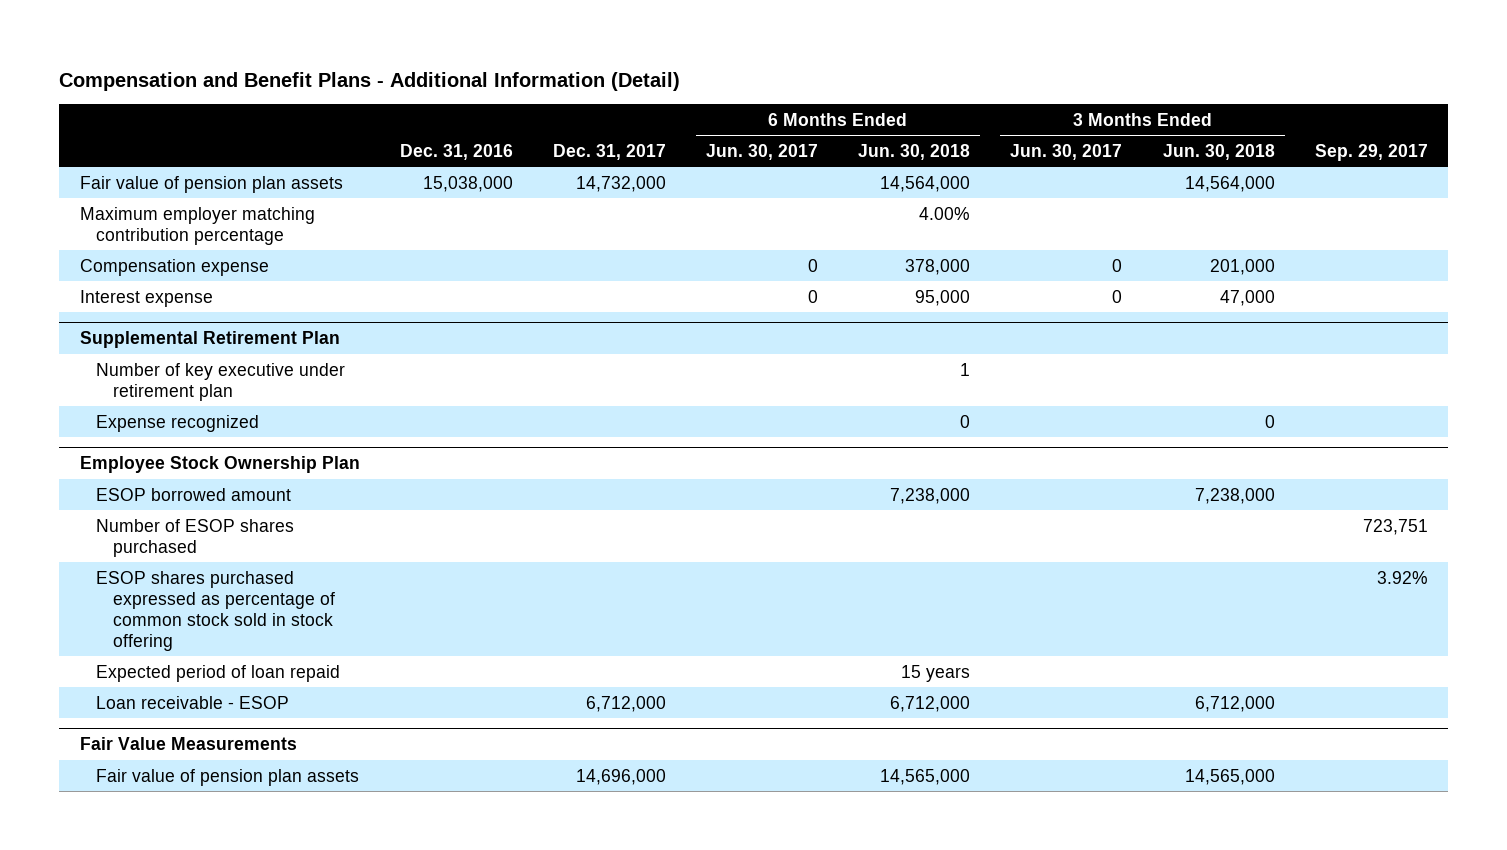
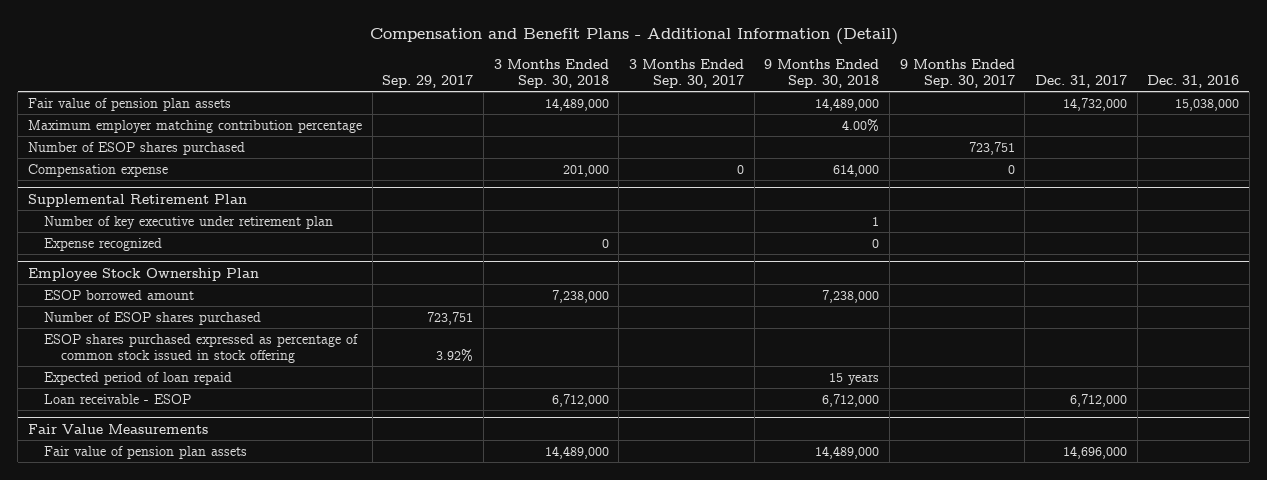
- | Dec. 31, 2016 | Dec. 31, 2017 | 6 Months Ended Jun. 30, 2017 | 6 Months Ended Jun. 30, 2018 | 3 Months Ended Jun. 30, 2017 | 3 Months Ended Jun. 30, 2018 | Sep. 29, 2017
+ | Sep. 29, 2017 | 3 Months Ended Sep. 30, 2018 | 3 Months Ended Sep. 30, 2017 | 9 Months Ended Sep. 30, 2018 | 9 Months Ended Sep. 30, 2017 | Dec. 31, 2017 | Dec. 31, 2016
+ Number of ESOP shares purchased | | | | | 723,751 | |
- Interest expense | | | 0 | 95,000 | 0 | 47,000 |
@ Employee Stock Ownership Plan
- ESOP shares purchased expressed as percentage of common stock sold in stock offering | | | | | | | 3.92%
+ ESOP shares purchased expressed as percentage of common stock issued in stock offering | 3.92% | | | | | |

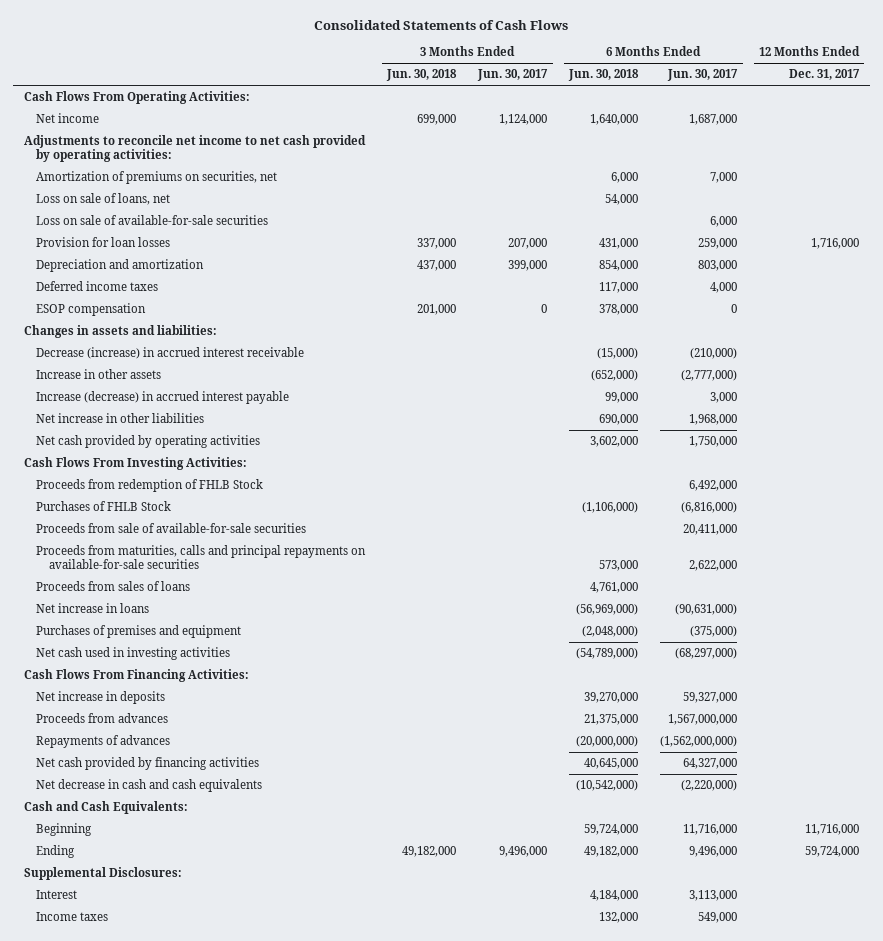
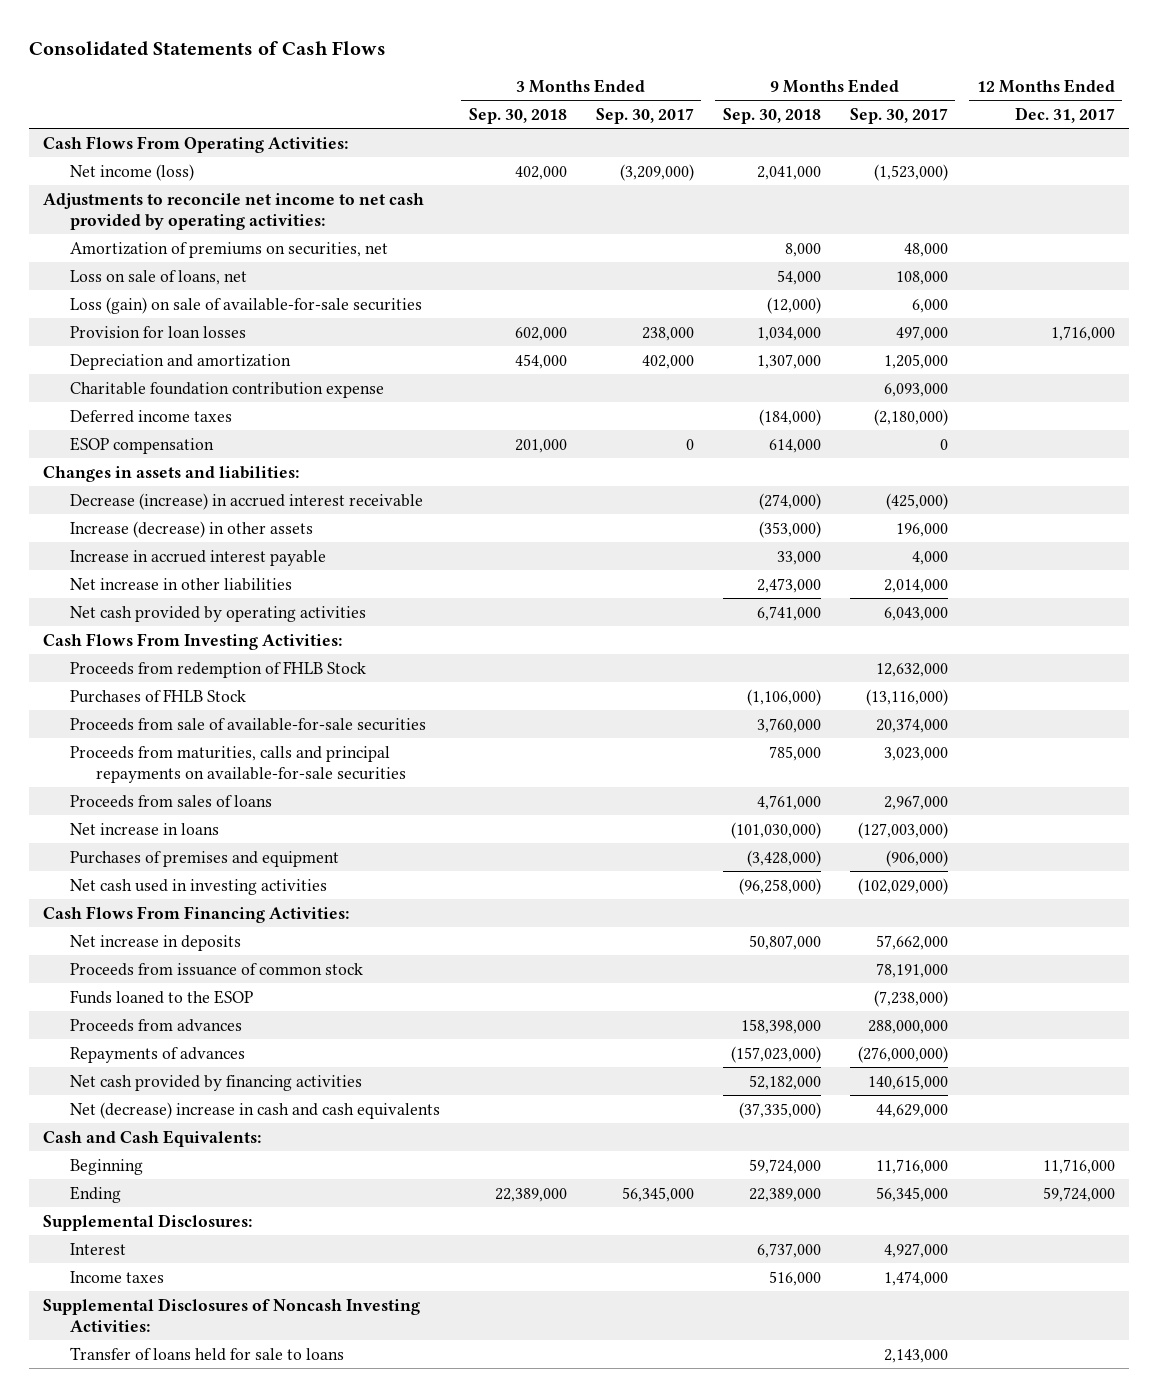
- | 3 Months Ended Jun. 30, 2018 | 3 Months Ended Jun. 30, 2017 | 6 Months Ended Jun. 30, 2018 | 6 Months Ended Jun. 30, 2017 | 12 Months Ended Dec. 31, 2017
+ | 3 Months Ended Sep. 30, 2018 | 3 Months Ended Sep. 30, 2017 | 9 Months Ended Sep. 30, 2018 | 9 Months Ended Sep. 30, 2017 | 12 Months Ended Dec. 31, 2017
- Net income | 699,000 | 1,124,000 | 1,640,000 | 1,687,000 |
+ Net income (loss) | 402,000 | (3,209,000) | 2,041,000 | (1,523,000) |
- Loss on sale of available-for-sale securities | | | | 6,000 |
+ Loss (gain) on sale of available-for-sale securities | | | (12,000) | 6,000 |
+ Charitable foundation contribution expense | | | | 6,093,000 |
- Increase in other assets | | | (652,000) | (2,777,000) |
- Increase (decrease) in accrued interest payable | | | 99,000 | 3,000 |
+ Increase (decrease) in other assets | | | (353,000) | 196,000 |
+ Increase in accrued interest payable | | | 33,000 | 4,000 |
+ Proceeds from issuance of common stock | | | | 78,191,000 |
+ Funds loaned to the ESOP | | | | (7,238,000) |
- Net decrease in cash and cash equivalents | | | (10,542,000) | (2,220,000) |
+ Net (decrease) increase in cash and cash equivalents | | | (37,335,000) | 44,629,000 |
+ Supplemental Disclosures of Noncash Investing Activities:
+ Transfer of loans held for sale to loans | | | | 2,143,000 |

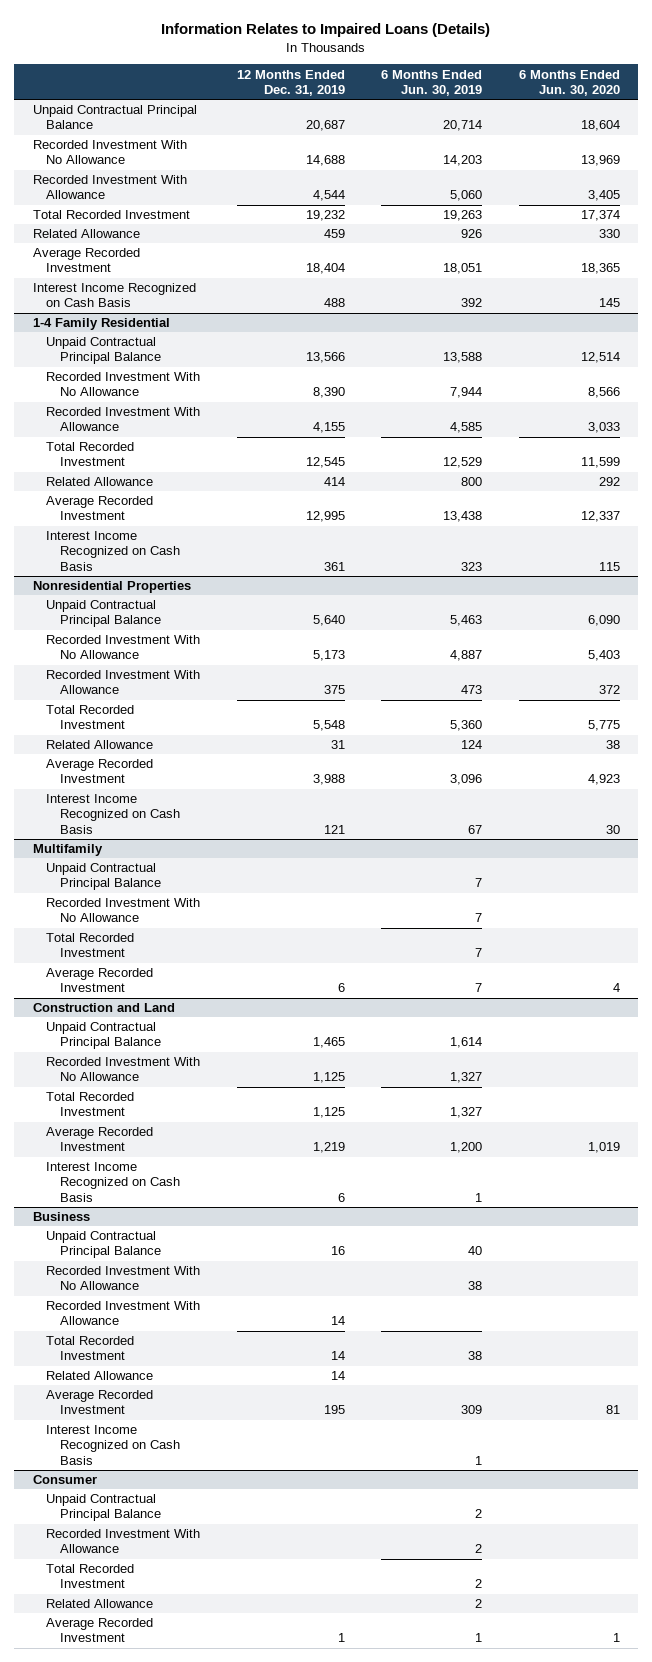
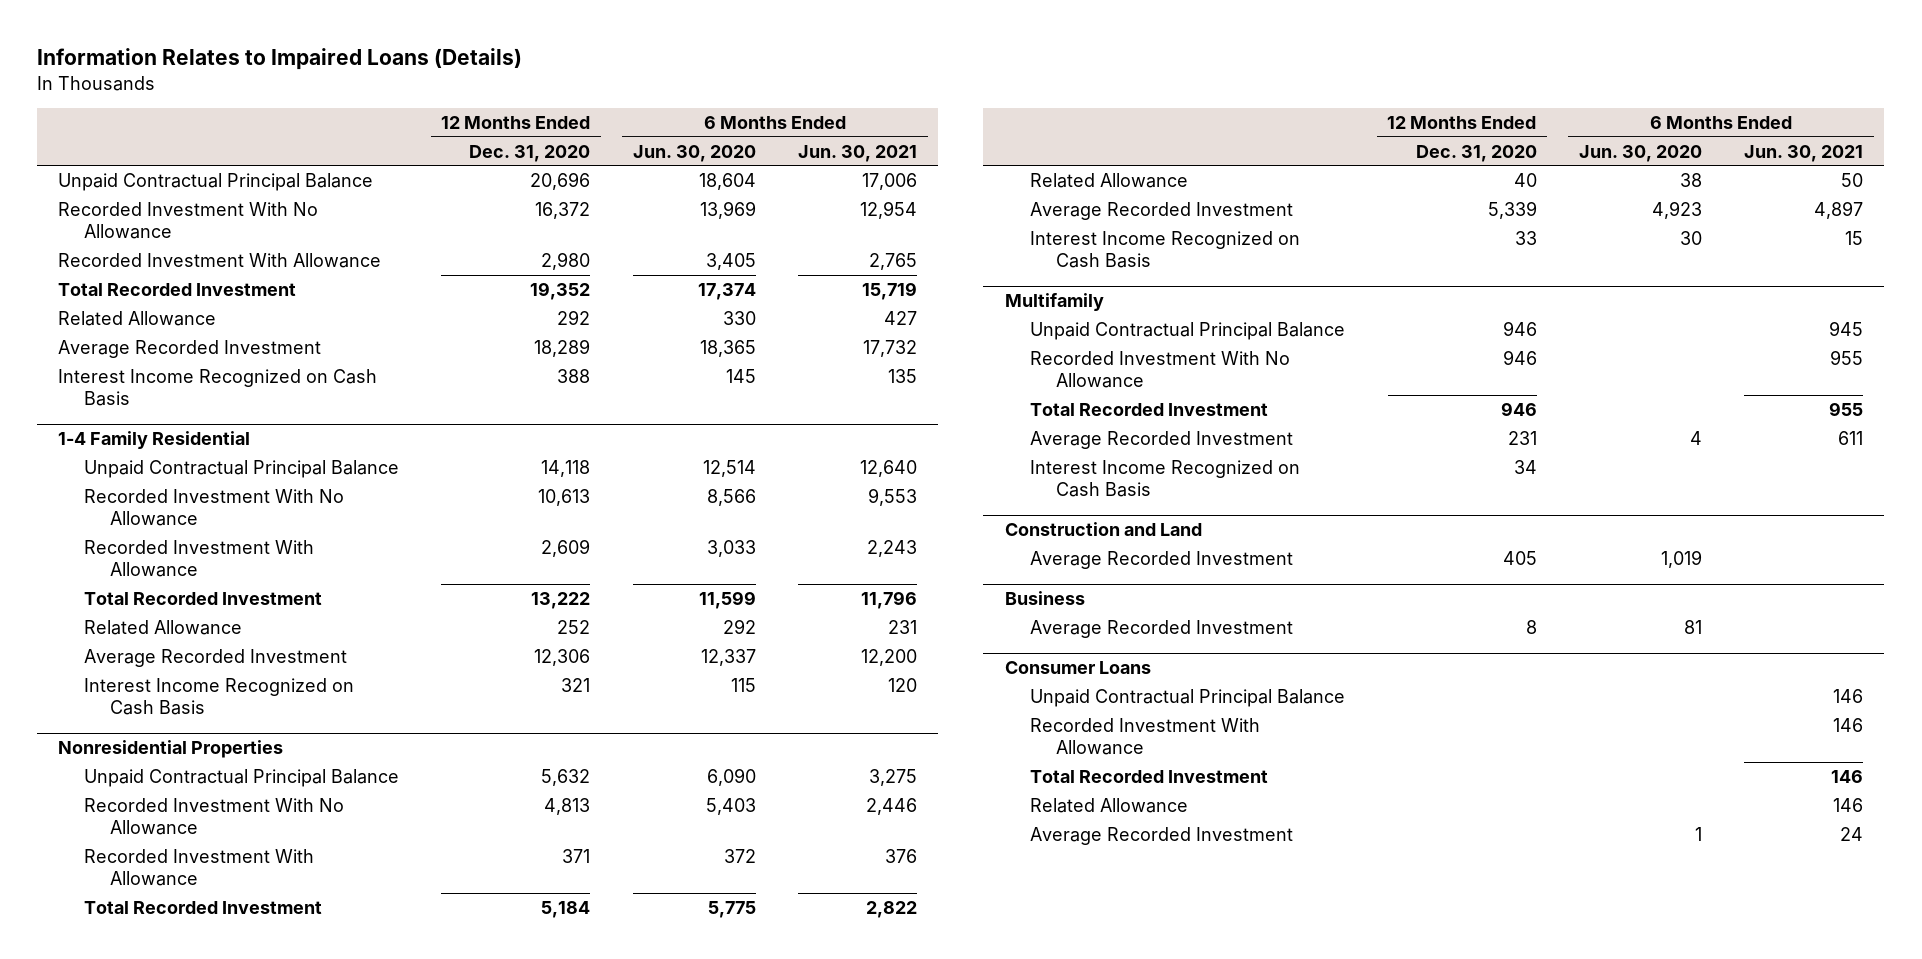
- | 12 Months Ended Dec. 31, 2019 | 6 Months Ended Jun. 30, 2019 | 6 Months Ended Jun. 30, 2020
+ | 12 Months Ended Dec. 31, 2020 | 6 Months Ended Jun. 30, 2020 | 6 Months Ended Jun. 30, 2021
@ Multifamily
+ Interest Income Recognized on Cash Basis | 34 | |
@ Construction and Land
- Unpaid Contractual Principal Balance | 1,465 | 1,614 |
- Recorded Investment With No Allowance | 1,125 | 1,327 |
- Total Recorded Investment | 1,125 | 1,327 |
- Interest Income Recognized on Cash Basis | 6 | 1 |
@ Business
- Unpaid Contractual Principal Balance | 16 | 40 |
- Recorded Investment With No Allowance | | 38 |
- Recorded Investment With Allowance | 14 | |
- Total Recorded Investment | 14 | 38 |
- Related Allowance | 14 | |
- Interest Income Recognized on Cash Basis | | 1 |
- Consumer
+ Consumer Loans

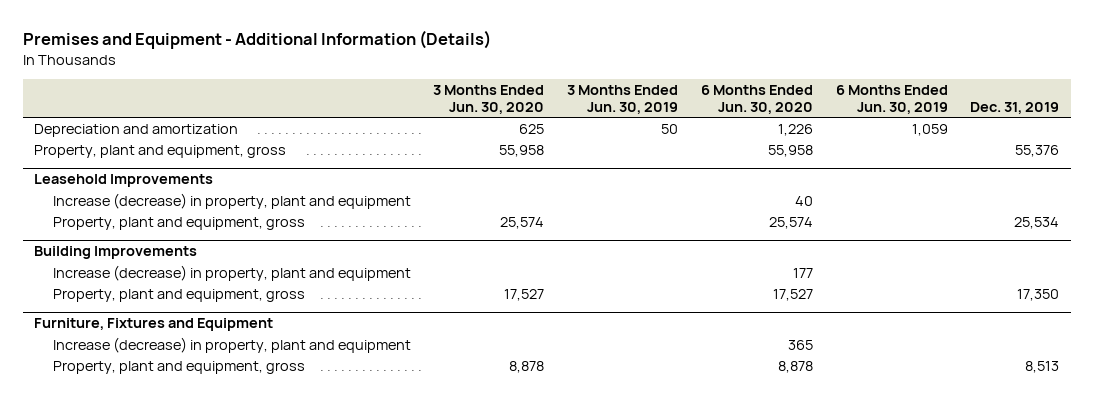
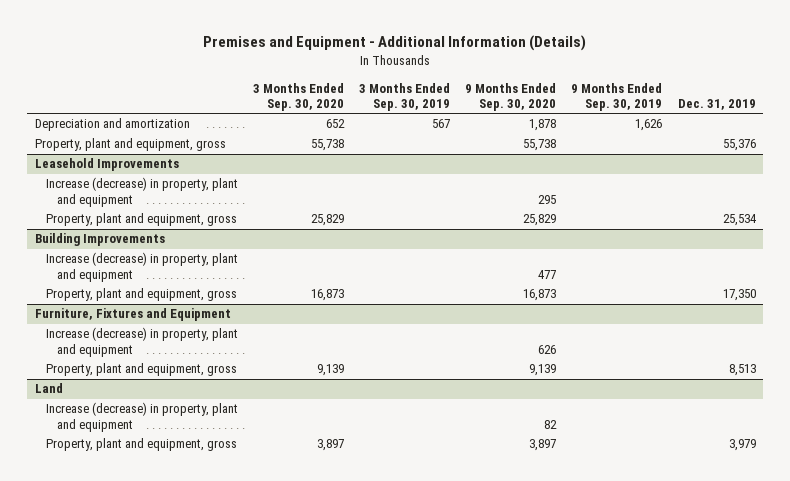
- | 3 Months Ended Jun. 30, 2020 | 3 Months Ended Jun. 30, 2019 | 6 Months Ended Jun. 30, 2020 | 6 Months Ended Jun. 30, 2019 | Dec. 31, 2019
+ | 3 Months Ended Sep. 30, 2020 | 3 Months Ended Sep. 30, 2019 | 9 Months Ended Sep. 30, 2020 | 9 Months Ended Sep. 30, 2019 | Dec. 31, 2019
+ Land
+ Increase (decrease) in property, plant and equipment | | | 82 | |
+ Property, plant and equipment, gross | 3,897 | | 3,897 | | 3,979

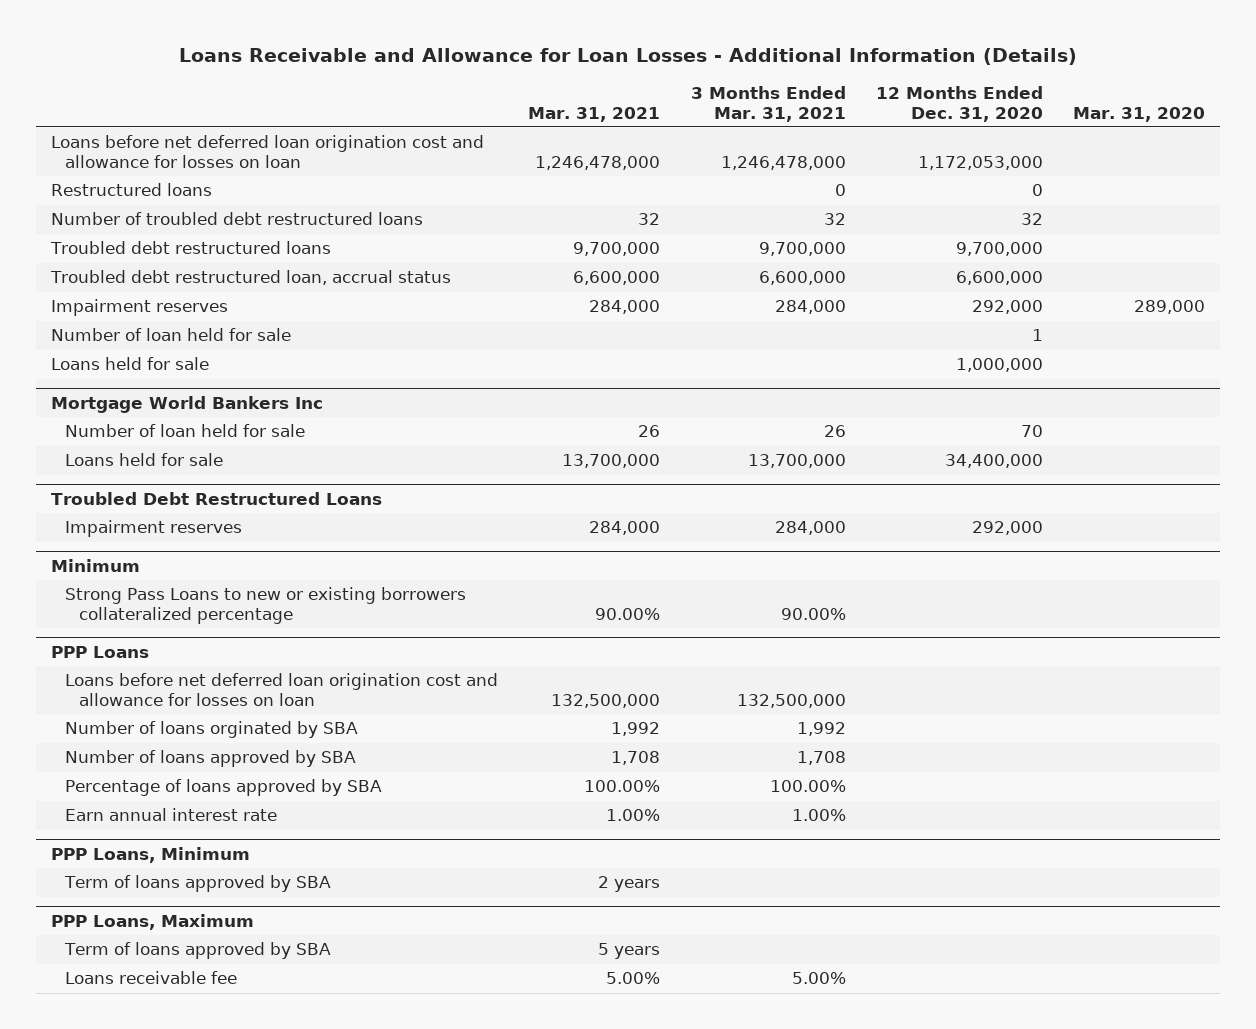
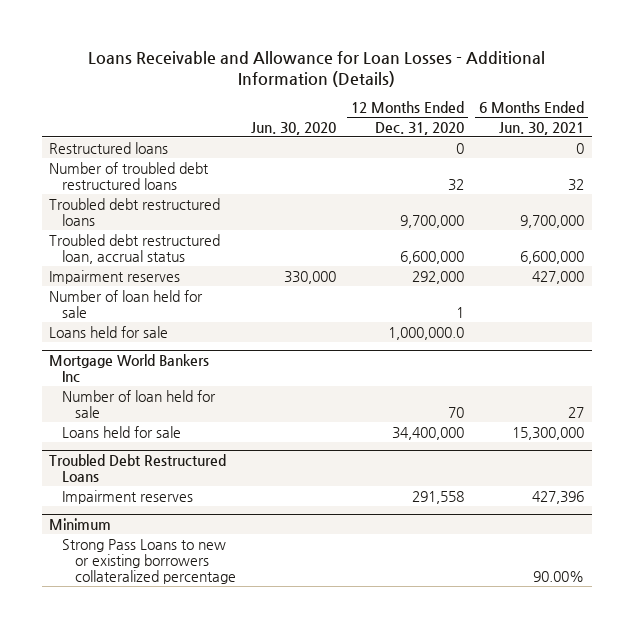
- | Mar. 31, 2021 | 3 Months Ended Mar. 31, 2021 | 12 Months Ended Dec. 31, 2020 | Mar. 31, 2020
+ | Jun. 30, 2020 | 12 Months Ended Dec. 31, 2020 | 6 Months Ended Jun. 30, 2021
- Loans before net deferred loan origination cost and allowance for losses on loan | 1,246,478,000 | 1,246,478,000 | 1,172,053,000 |
- Loans held for sale | | | 1,000,000 |
+ Loans held for sale | | 1,000,000.0 |
@ Troubled Debt Restructured Loans
- Impairment reserves | 284,000 | 284,000 | 292,000 |
+ Impairment reserves | | 291,558 | 427,396
- PPP Loans
- Loans before net deferred loan origination cost and allowance for losses on loan | 132,500,000 | 132,500,000 | |
- Number of loans orginated by SBA | 1,992 | 1,992 | |
- Number of loans approved by SBA | 1,708 | 1,708 | |
- Percentage of loans approved by SBA | 100.00% | 100.00% | |
- Earn annual interest rate | 1.00% | 1.00% | |
- PPP Loans, Minimum
- Term of loans approved by SBA | 2 years | | |
- PPP Loans, Maximum
- Term of loans approved by SBA | 5 years | | |
- Loans receivable fee | 5.00% | 5.00% | |

